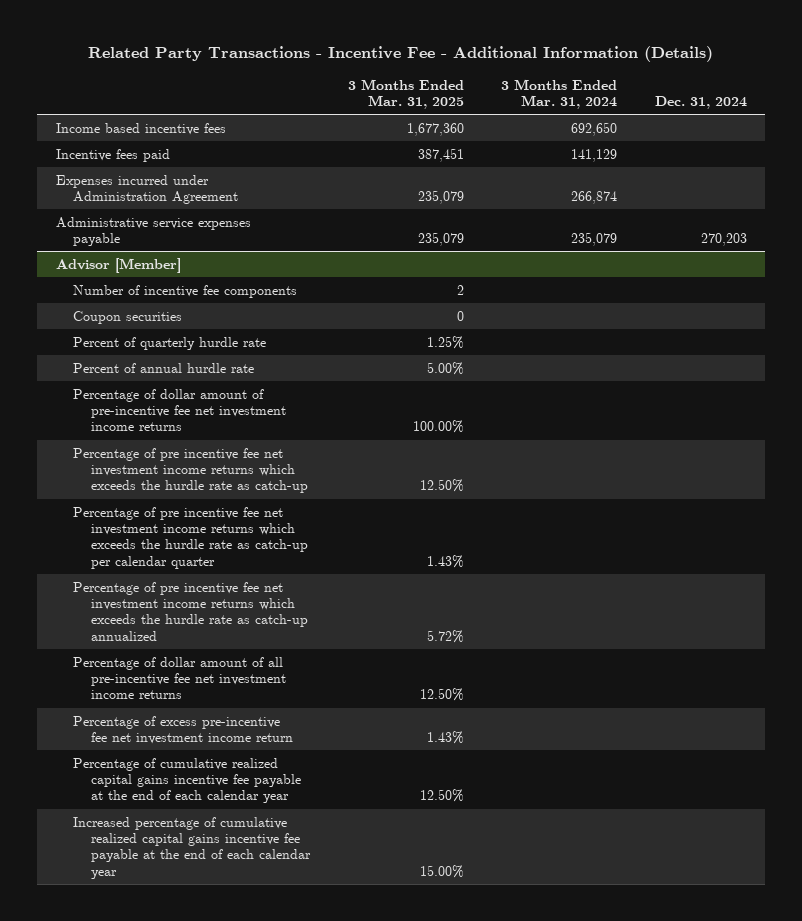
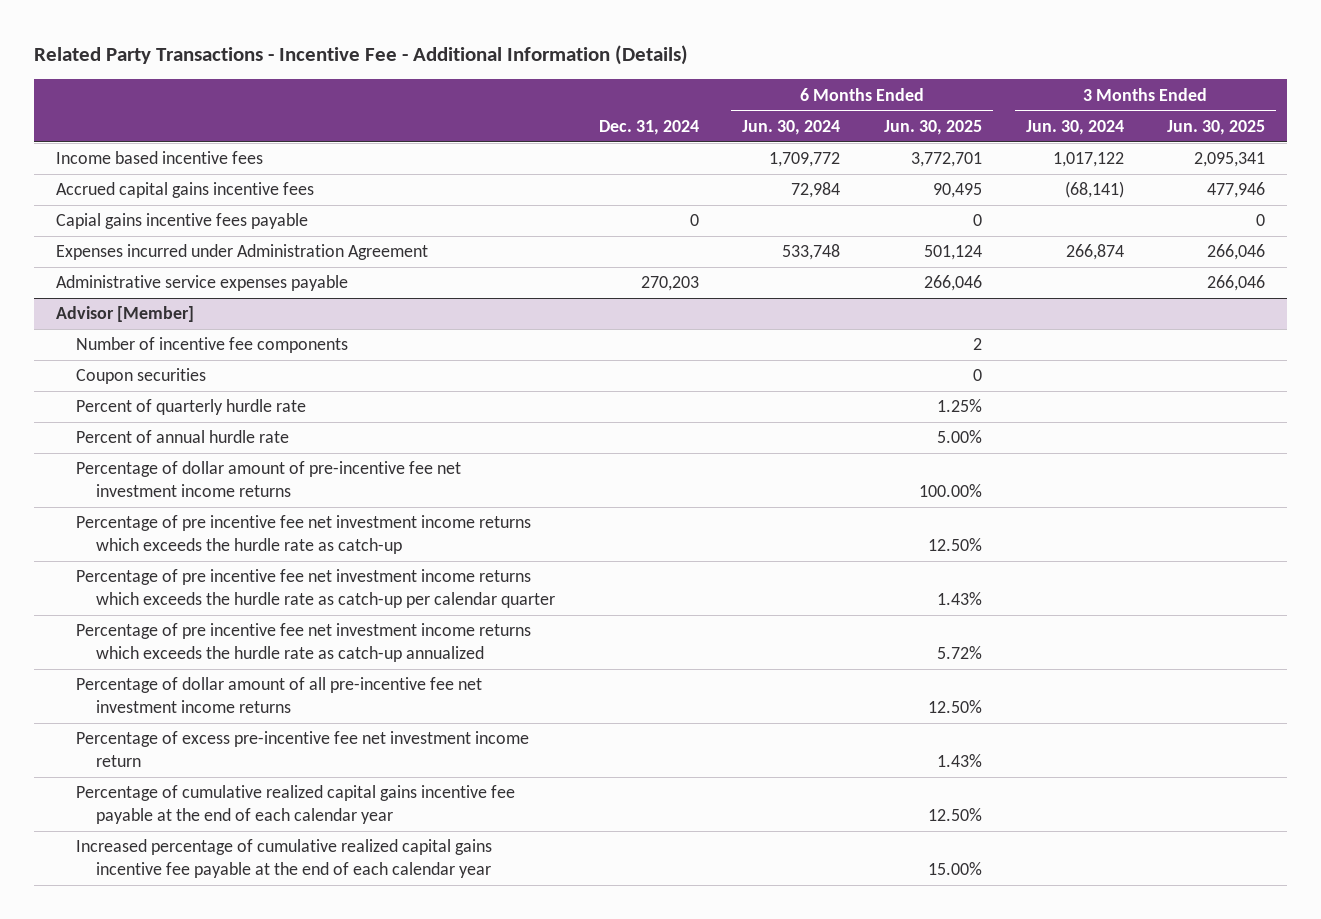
- | 3 Months Ended Mar. 31, 2025 | 3 Months Ended Mar. 31, 2024 | Dec. 31, 2024
+ | Dec. 31, 2024 | 6 Months Ended Jun. 30, 2024 | 6 Months Ended Jun. 30, 2025 | 3 Months Ended Jun. 30, 2024 | 3 Months Ended Jun. 30, 2025
- Incentive fees paid | 387,451 | 141,129 |
+ Accrued capital gains incentive fees | | 72,984 | 90,495 | (68,141) | 477,946
+ Capial gains incentive fees payable | 0 | | 0 | | 0

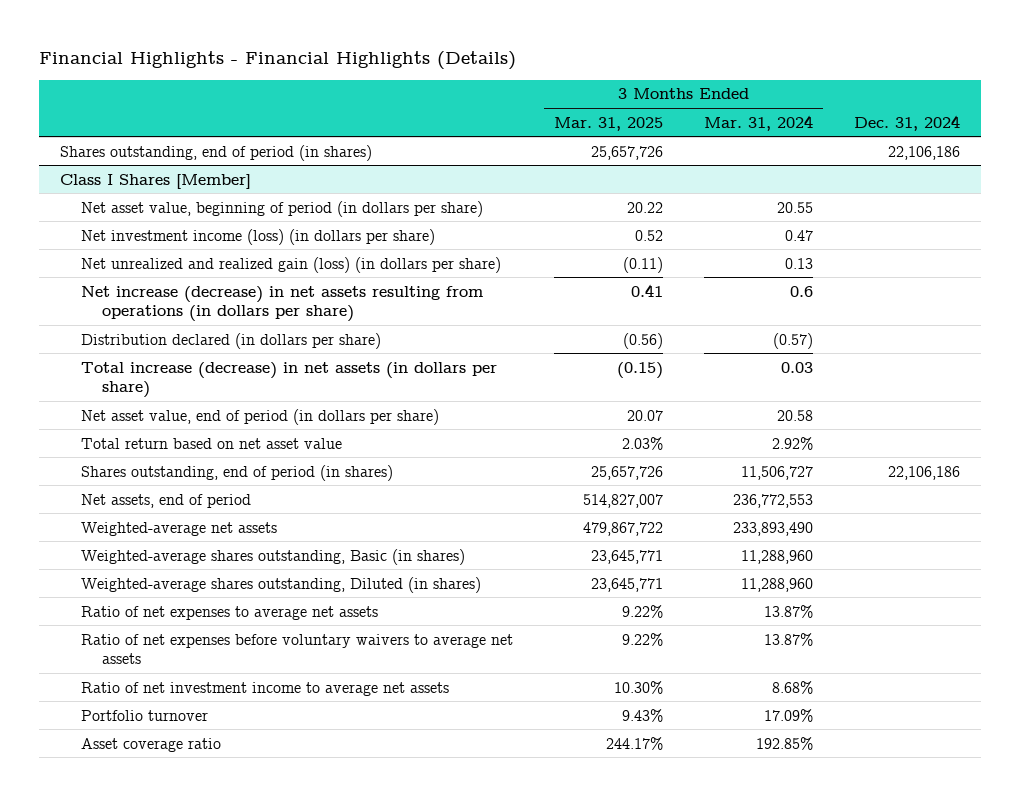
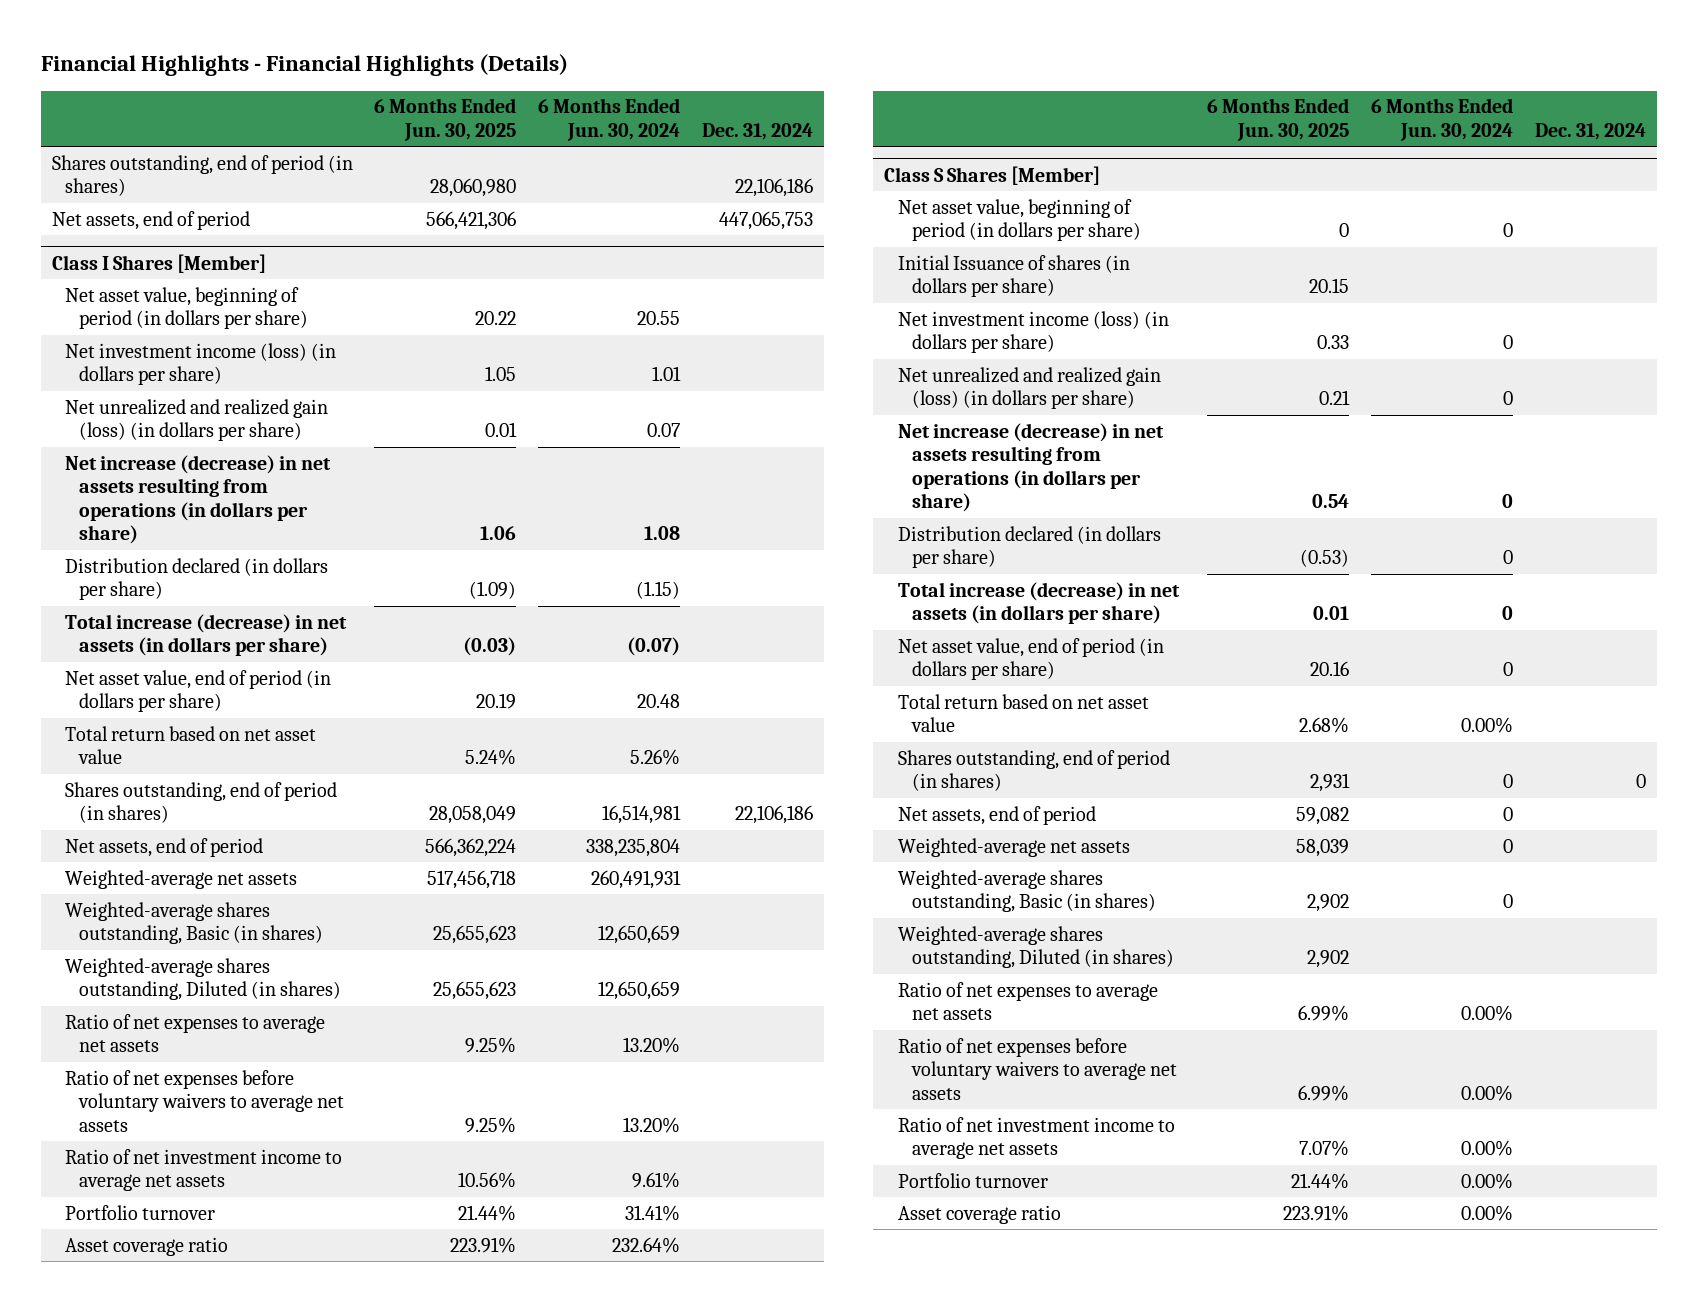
- | 3 Months Ended Mar. 31, 2025 | 3 Months Ended Mar. 31, 2024 | Dec. 31, 2024
+ | 6 Months Ended Jun. 30, 2025 | 6 Months Ended Jun. 30, 2024 | Dec. 31, 2024
+ Net assets, end of period | 566,421,306 | | 447,065,753
+ Class S Shares [Member]
+ Net asset value, beginning of period (in dollars per share) | 0 | 0 |
+ Initial Issuance of shares (in dollars per share) | 20.15 | |
+ Net investment income (loss) (in dollars per share) | 0.33 | 0 |
+ Net unrealized and realized gain (loss) (in dollars per share) | 0.21 | 0 |
+ Net increase (decrease) in net assets resulting from operations (in dollars per share) | 0.54 | 0 |
+ Distribution declared (in dollars per share) | (0.53) | 0 |
+ Total increase (decrease) in net assets (in dollars per share) | 0.01 | 0 |
+ Net asset value, end of period (in dollars per share) | 20.16 | 0 |
+ Total return based on net asset value | 2.68% | 0.00% |
+ Shares outstanding, end of period (in shares) | 2,931 | 0 | 0
+ Net assets, end of period | 59,082 | 0 |
+ Weighted-average net assets | 58,039 | 0 |
+ Weighted-average shares outstanding, Basic (in shares) | 2,902 | 0 |
+ Weighted-average shares outstanding, Diluted (in shares) | 2,902 | |
+ Ratio of net expenses to average net assets | 6.99% | 0.00% |
+ Ratio of net expenses before voluntary waivers to average net assets | 6.99% | 0.00% |
+ Ratio of net investment income to average net assets | 7.07% | 0.00% |
+ Portfolio turnover | 21.44% | 0.00% |
+ Asset coverage ratio | 223.91% | 0.00% |

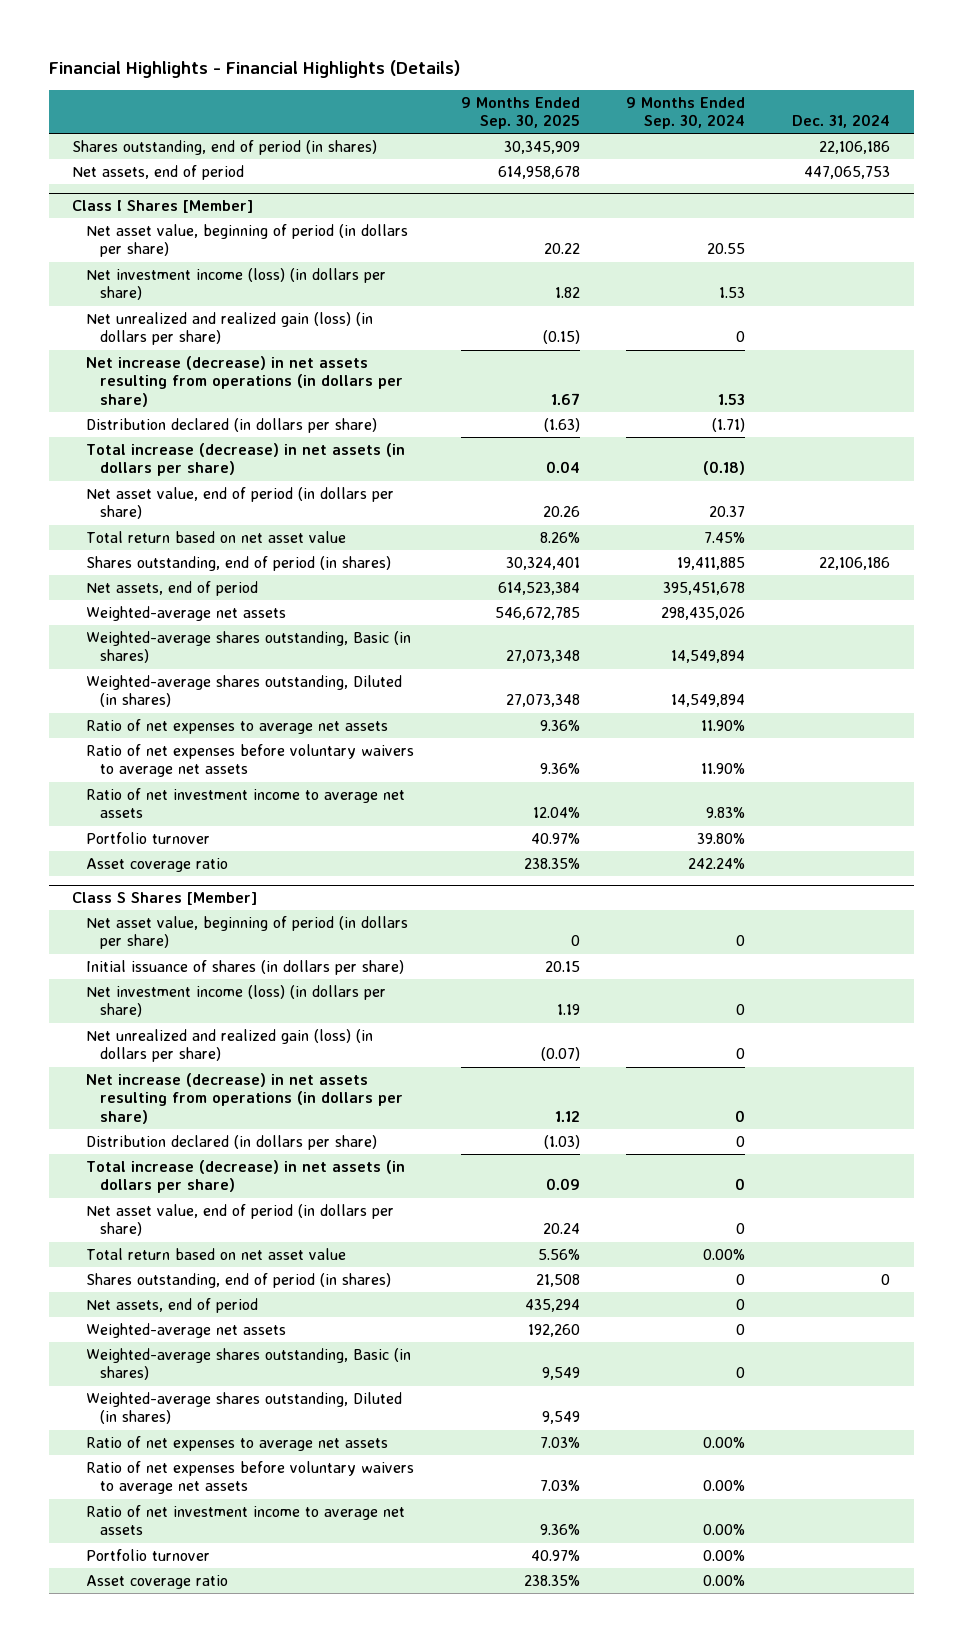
- | 6 Months Ended Jun. 30, 2025 | 6 Months Ended Jun. 30, 2024 | Dec. 31, 2024
+ | 9 Months Ended Sep. 30, 2025 | 9 Months Ended Sep. 30, 2024 | Dec. 31, 2024
@ Class S Shares [Member]
- Initial Issuance of shares (in dollars per share) | 20.15 | |
+ Initial issuance of shares (in dollars per share) | 20.15 | |

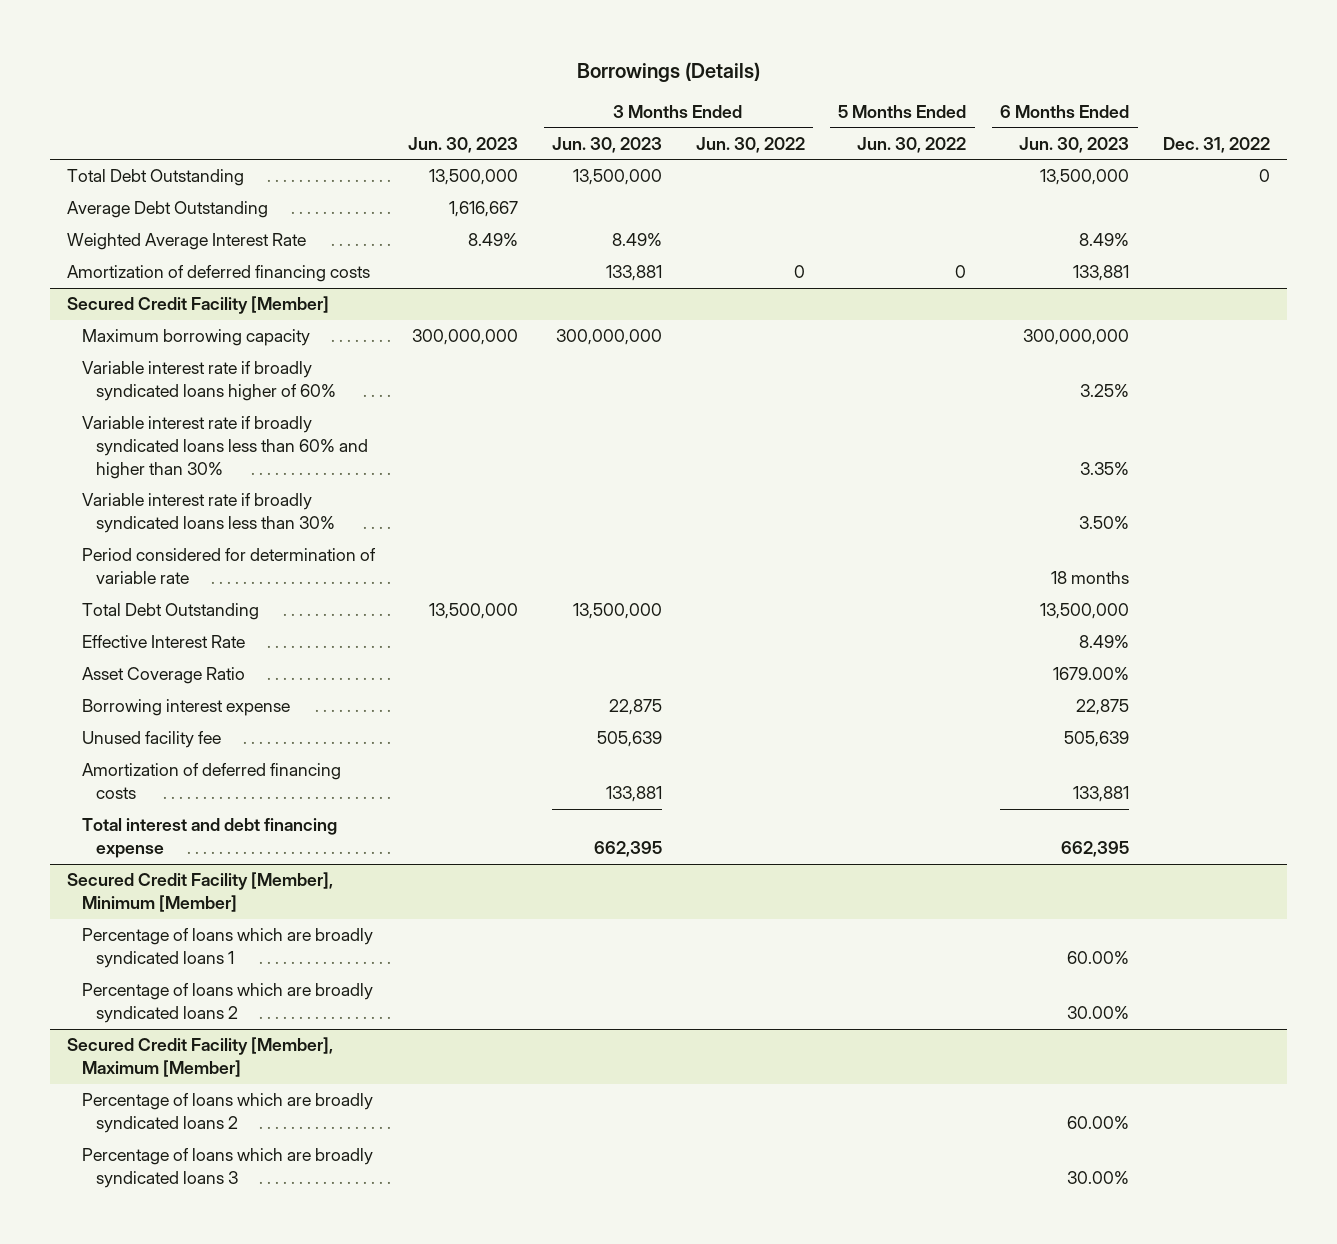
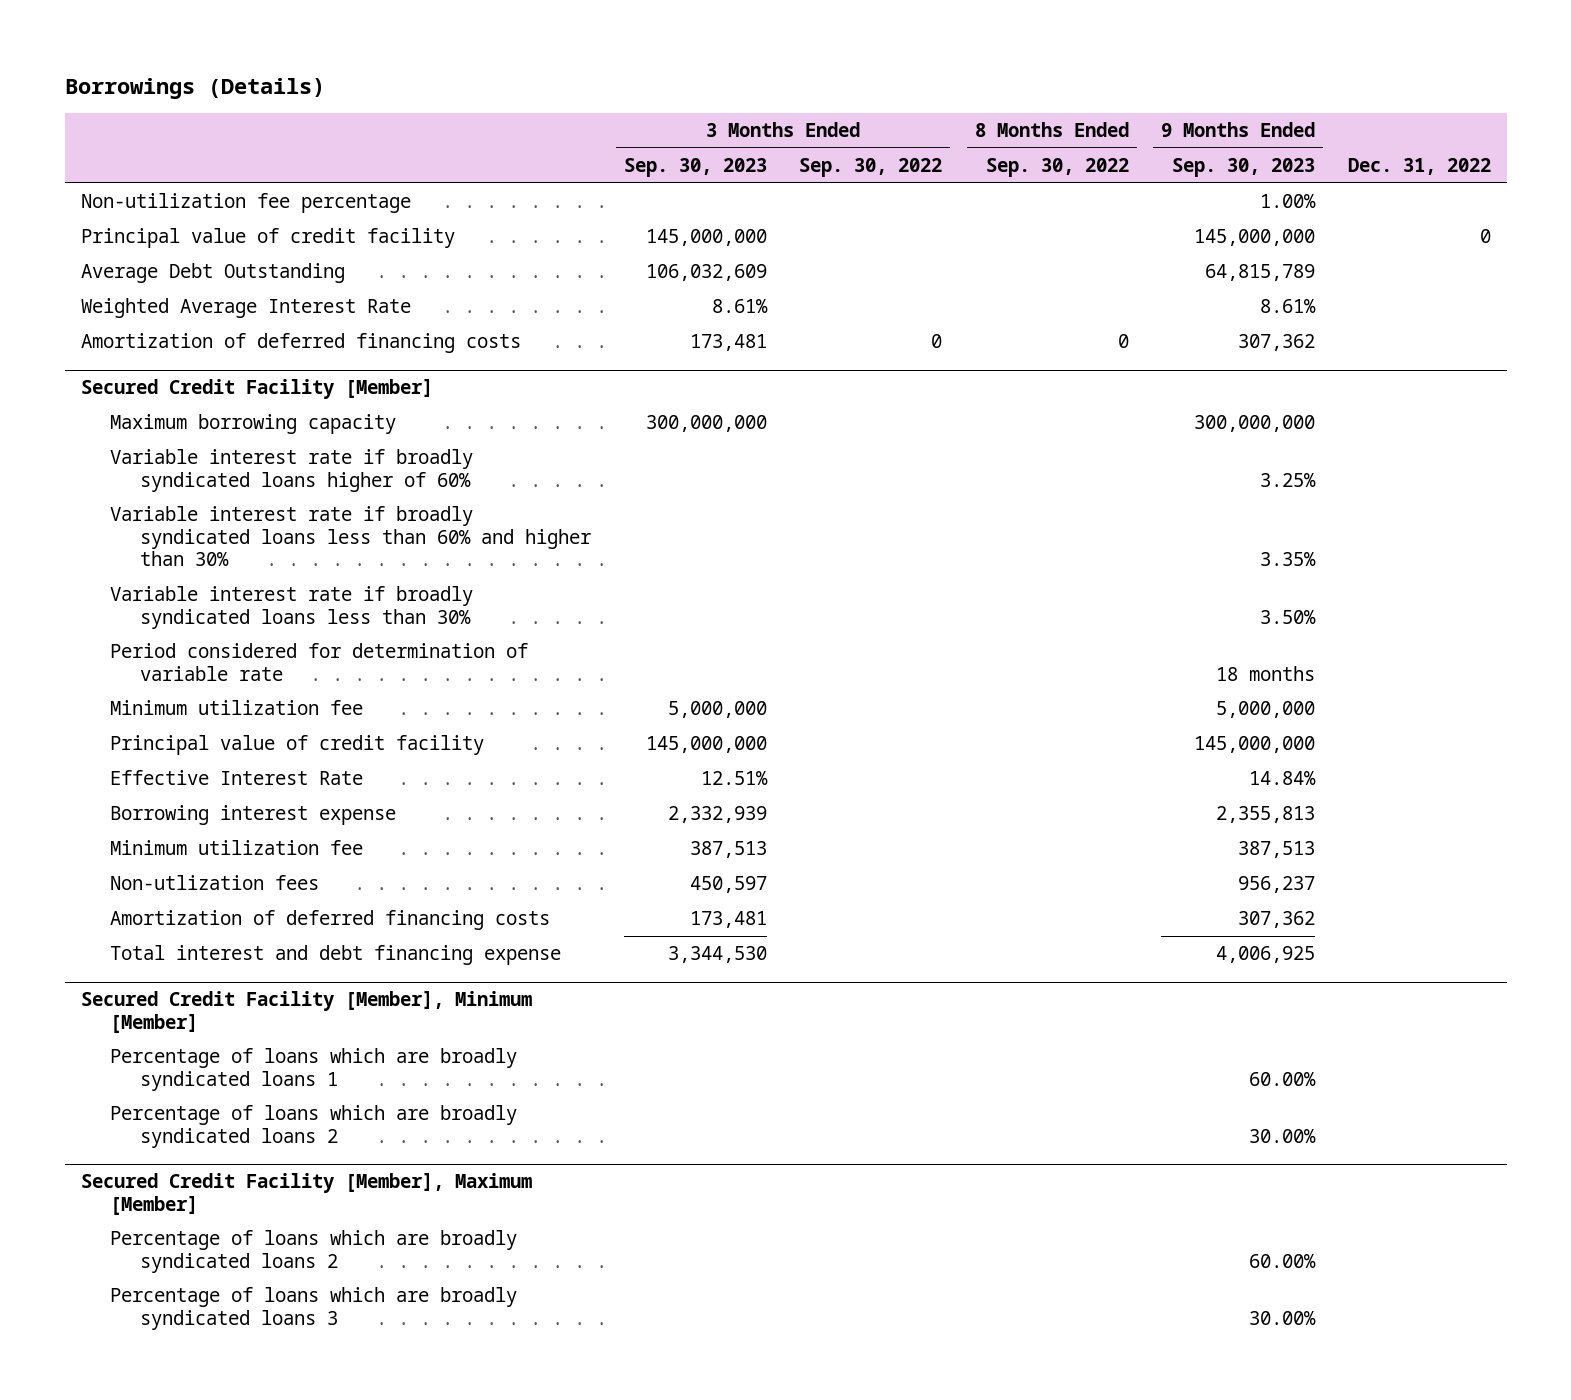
- | Jun. 30, 2023 | 3 Months Ended Jun. 30, 2023 | 3 Months Ended Jun. 30, 2022 | 5 Months Ended Jun. 30, 2022 | 6 Months Ended Jun. 30, 2023 | Dec. 31, 2022
+ | 3 Months Ended Sep. 30, 2023 | 3 Months Ended Sep. 30, 2022 | 8 Months Ended Sep. 30, 2022 | 9 Months Ended Sep. 30, 2023 | Dec. 31, 2022
- Total Debt Outstanding | 13,500,000 | 13,500,000 | | | 13,500,000 | 0
+ Non-utilization fee percentage | | | | 1.00% |
+ Principal value of credit facility | 145,000,000 | | | 145,000,000 | 0
@ Secured Credit Facility [Member]
- Total Debt Outstanding | 13,500,000 | 13,500,000 | | | 13,500,000 |
+ Minimum utilization fee | 5,000,000 | | | 5,000,000 |
+ Principal value of credit facility | 145,000,000 | | | 145,000,000 |
- Asset Coverage Ratio | | | | | 1679.00% |
- Unused facility fee | | 505,639 | | | 505,639 |
+ Minimum utilization fee | 387,513 | | | 387,513 |
+ Non-utlization fees | 450,597 | | | 956,237 |

